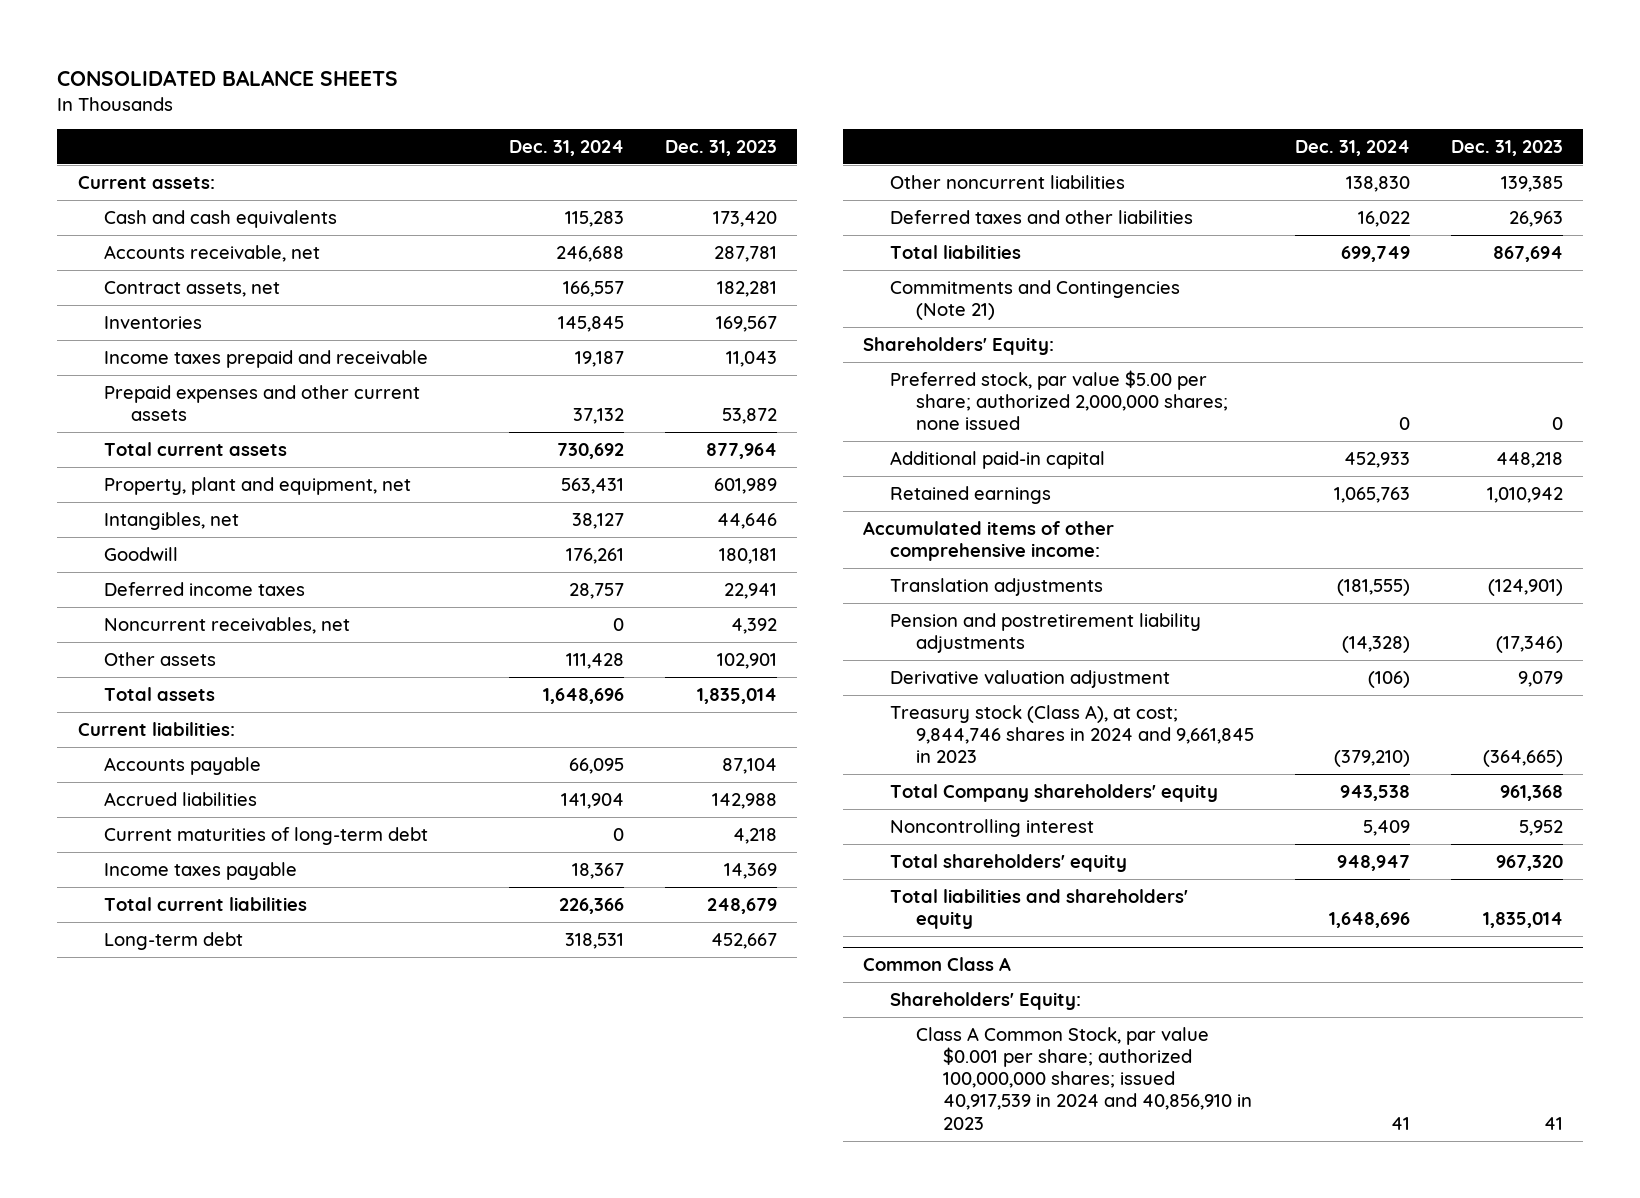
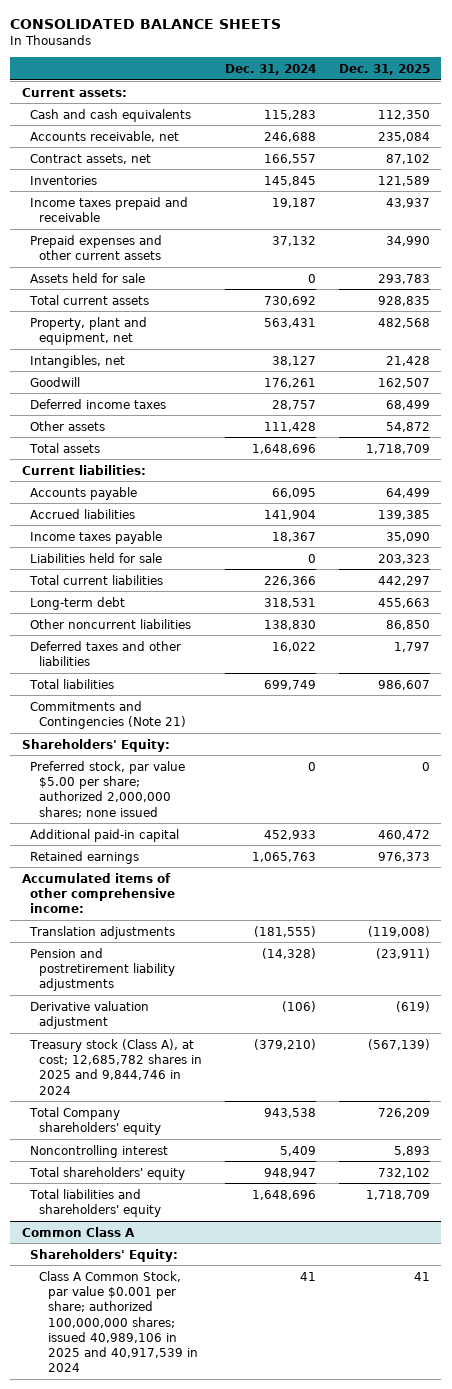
- | Dec. 31, 2024 | Dec. 31, 2023
+ | Dec. 31, 2024 | Dec. 31, 2025
+ Assets held for sale | 0 | 293,783
- Noncurrent receivables, net | 0 | 4,392
- Current maturities of long-term debt | 0 | 4,218
+ Liabilities held for sale | 0 | 203,323
- Treasury stock (Class A), at cost; 9,844,746 shares in 2024 and 9,661,845 in 2023 | (379,210) | (364,665)
+ Treasury stock (Class A), at cost; 12,685,782 shares in 2025 and 9,844,746 in 2024 | (379,210) | (567,139)
@ Common Class A
- Class A Common Stock, par value $0.001 per share; authorized 100,000,000 shares; issued 40,917,539 in 2024 and 40,856,910 in 2023 | 41 | 41
+ Class A Common Stock, par value $0.001 per share; authorized 100,000,000 shares; issued 40,989,106 in 2025 and 40,917,539 in 2024 | 41 | 41

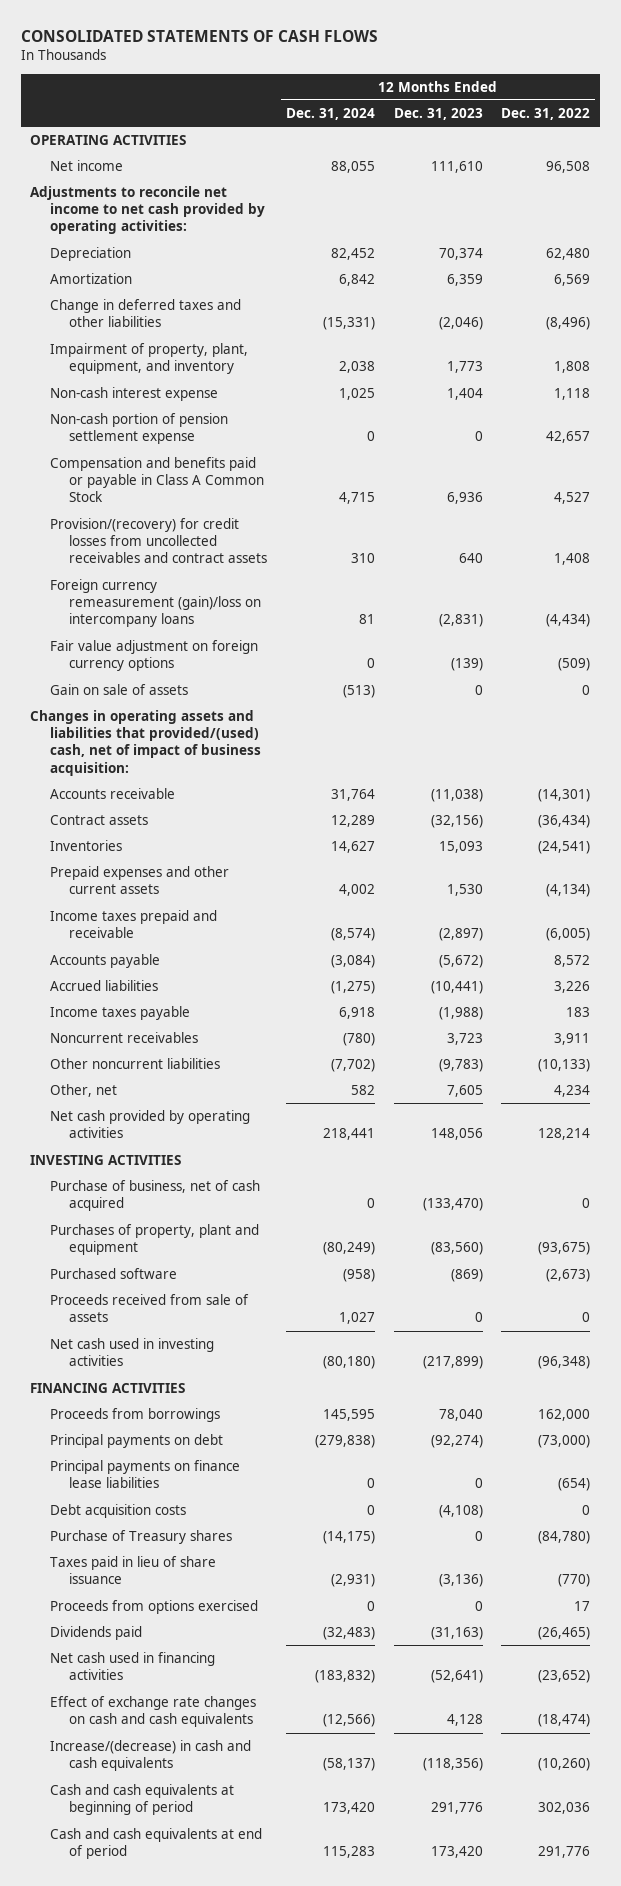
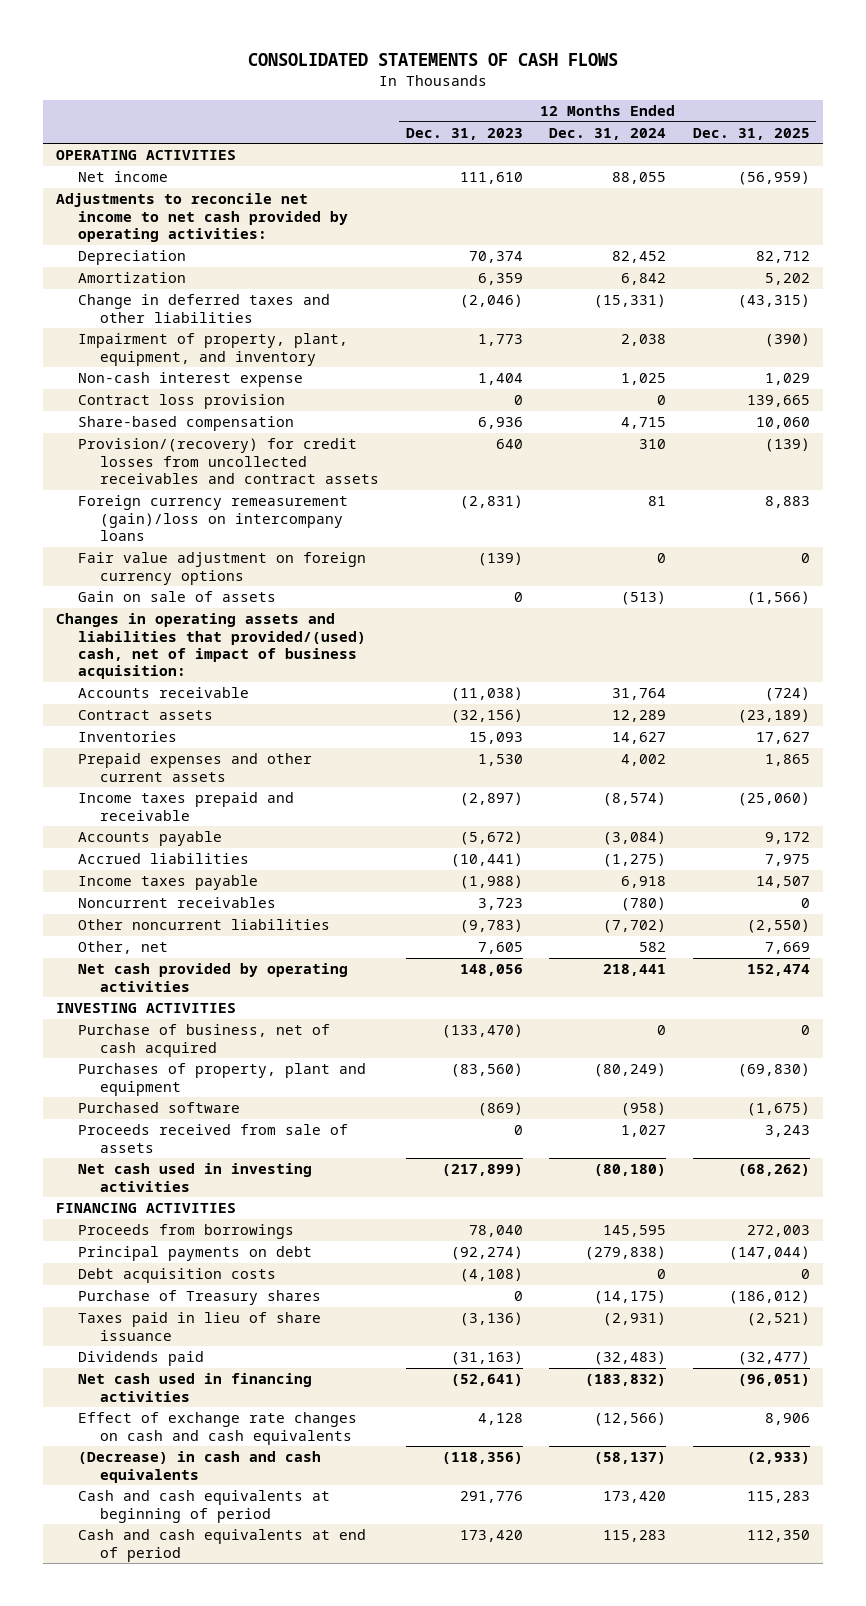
- | 12 Months Ended Dec. 31, 2024 | 12 Months Ended Dec. 31, 2023 | 12 Months Ended Dec. 31, 2022
+ | 12 Months Ended Dec. 31, 2023 | 12 Months Ended Dec. 31, 2024 | 12 Months Ended Dec. 31, 2025
- Non-cash portion of pension settlement expense | 0 | 0 | 42,657
- Compensation and benefits paid or payable in Class A Common Stock | 4,715 | 6,936 | 4,527
+ Contract loss provision | 0 | 0 | 139,665
+ Share-based compensation | 6,936 | 4,715 | 10,060
- Principal payments on finance lease liabilities | 0 | 0 | (654)
- Proceeds from options exercised | 0 | 0 | 17
- Increase/(decrease) in cash and cash equivalents | (58,137) | (118,356) | (10,260)
+ (Decrease) in cash and cash equivalents | (118,356) | (58,137) | (2,933)

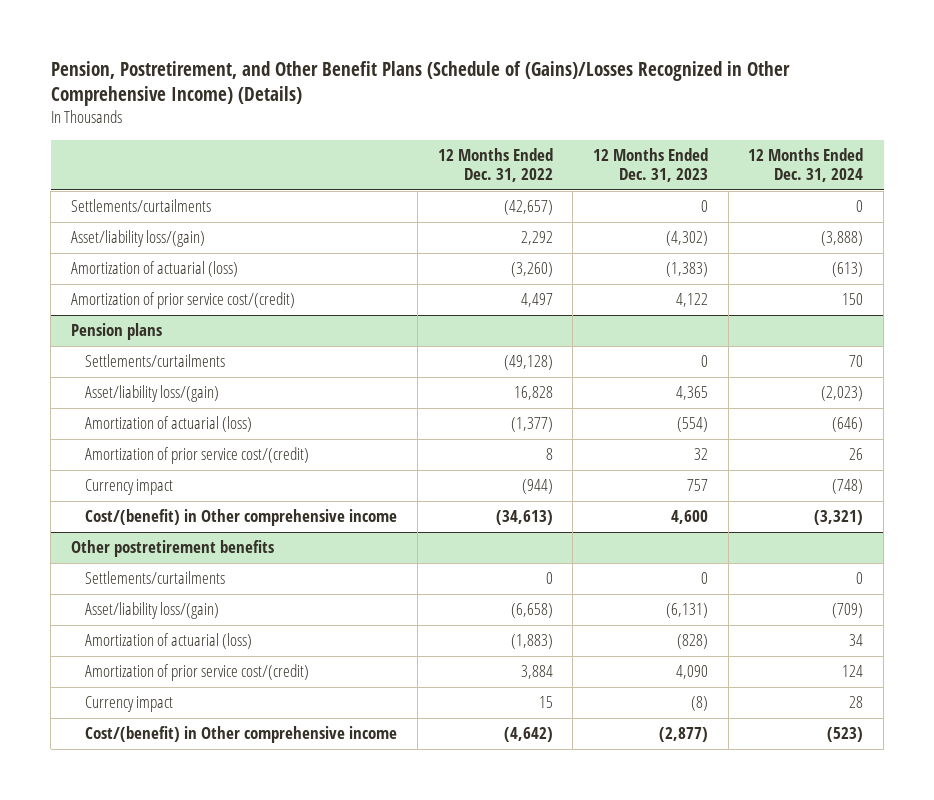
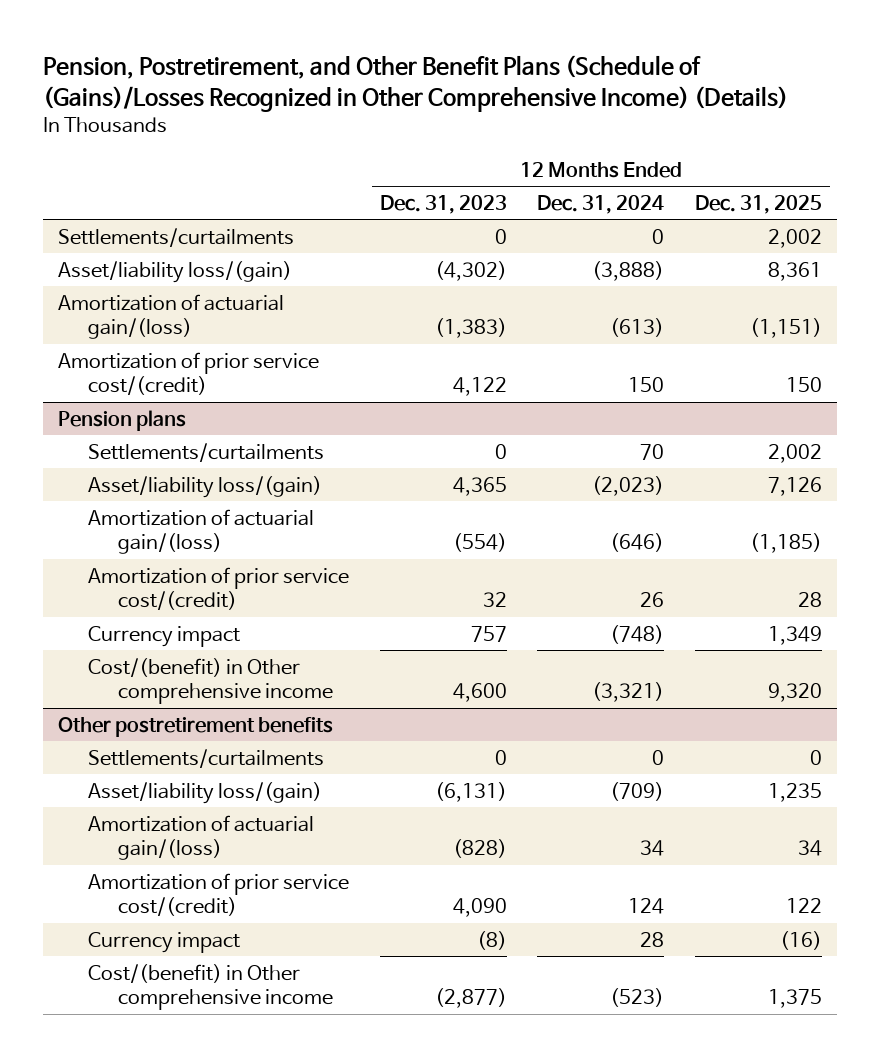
- | 12 Months Ended Dec. 31, 2022 | 12 Months Ended Dec. 31, 2023 | 12 Months Ended Dec. 31, 2024
+ | 12 Months Ended Dec. 31, 2023 | 12 Months Ended Dec. 31, 2024 | 12 Months Ended Dec. 31, 2025
- Amortization of actuarial (loss) | (3,260) | (1,383) | (613)
+ Amortization of actuarial gain/(loss) | (1,383) | (613) | (1,151)
@ Pension plans
- Amortization of actuarial (loss) | (1,377) | (554) | (646)
+ Amortization of actuarial gain/(loss) | (554) | (646) | (1,185)
@ Other postretirement benefits
- Amortization of actuarial (loss) | (1,883) | (828) | 34
+ Amortization of actuarial gain/(loss) | (828) | 34 | 34

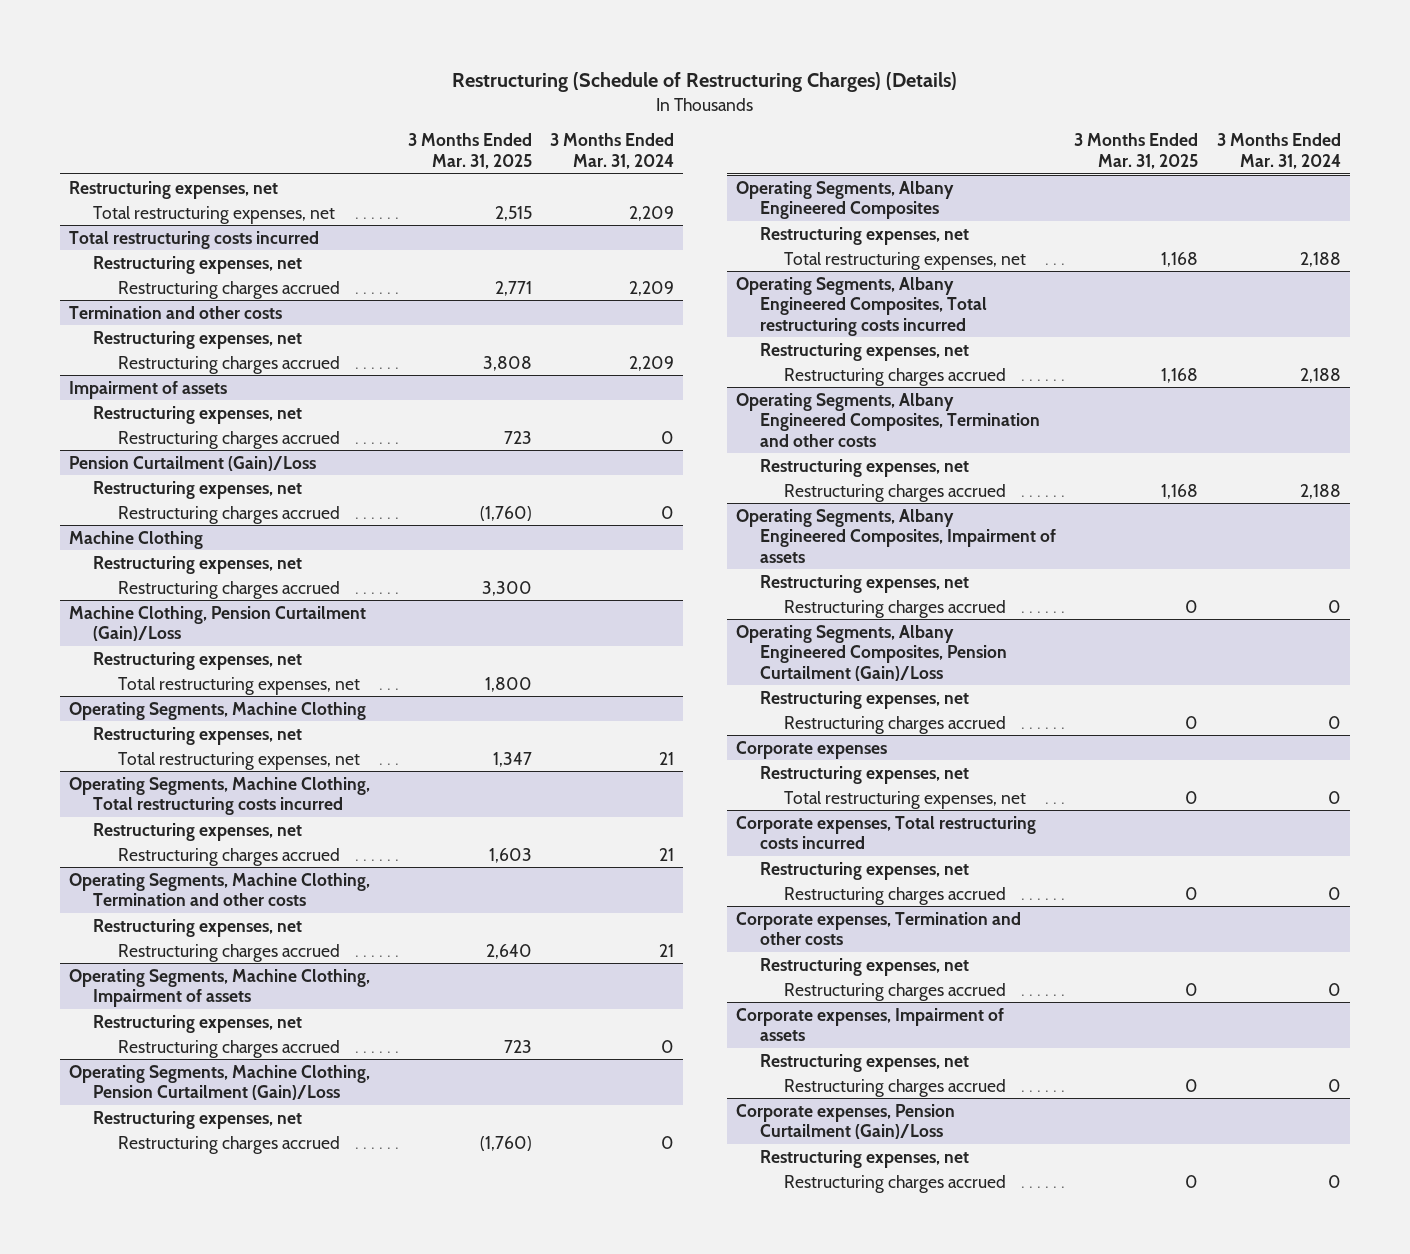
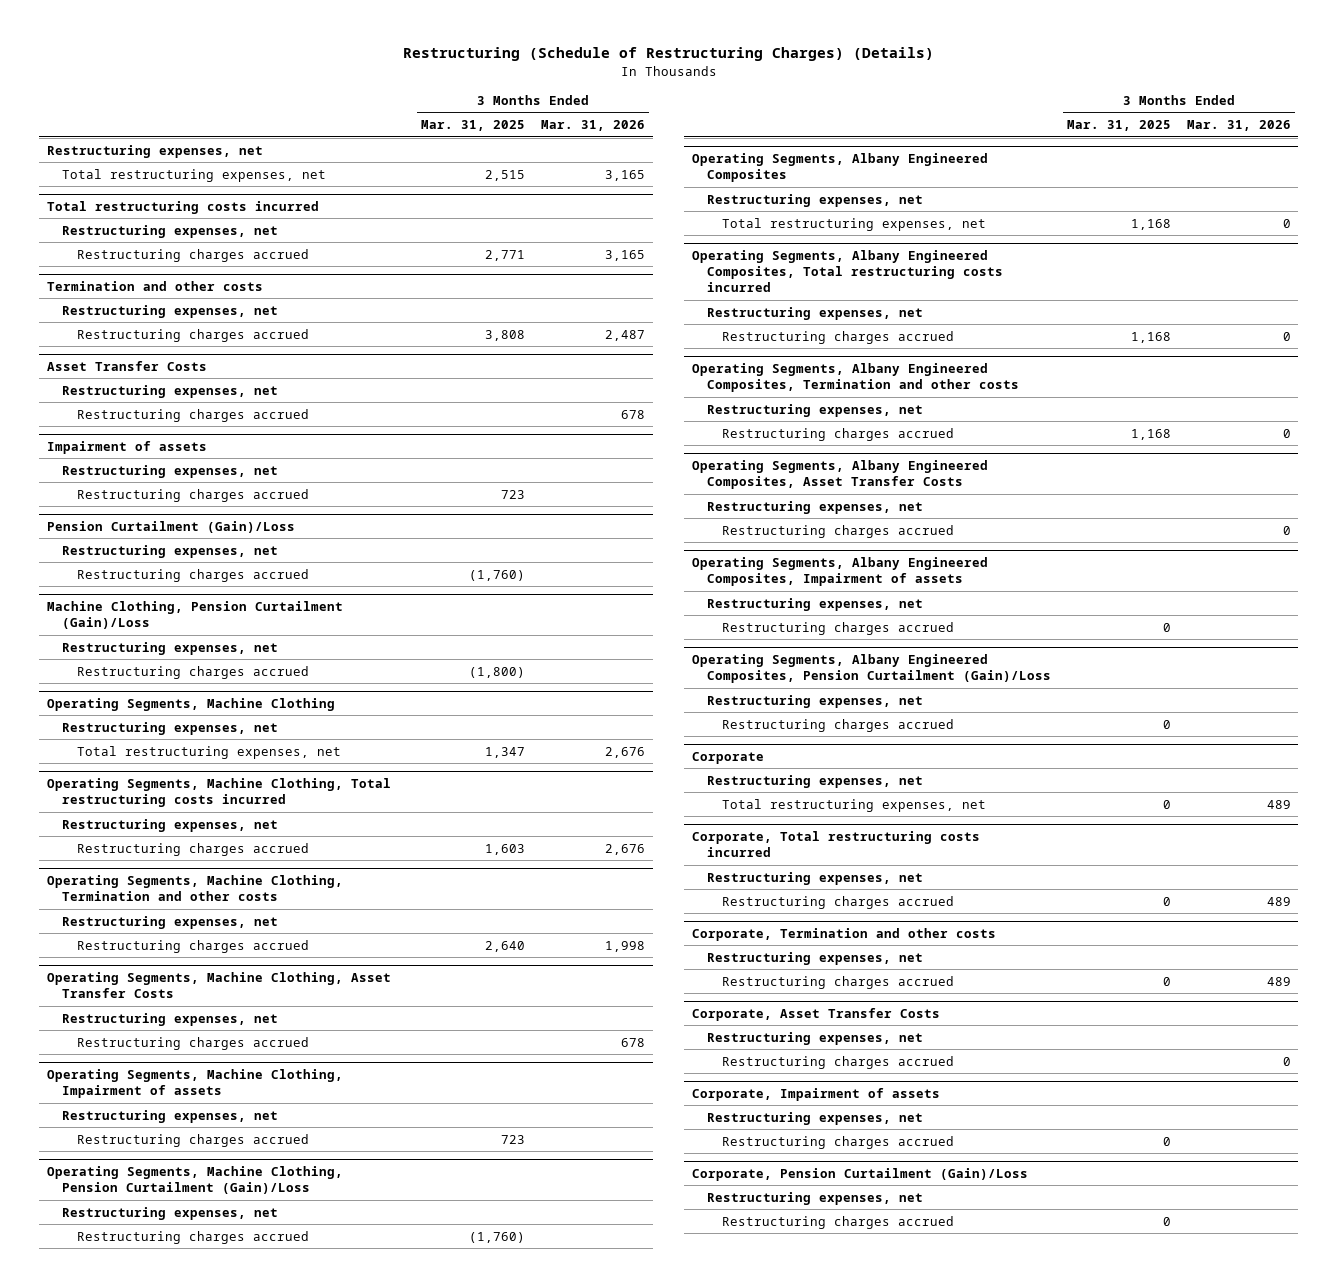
- | 3 Months Ended Mar. 31, 2025 | 3 Months Ended Mar. 31, 2024
+ | 3 Months Ended Mar. 31, 2025 | 3 Months Ended Mar. 31, 2026
+ Asset Transfer Costs
+ Restructuring expenses, net
+ Restructuring charges accrued | | 678
- Machine Clothing
- Restructuring expenses, net
- Restructuring charges accrued | 3,300 |
@ Machine Clothing, Pension Curtailment (Gain)/Loss
- Total restructuring expenses, net | 1,800 |
+ Restructuring charges accrued | (1,800) |
+ Operating Segments, Machine Clothing, Asset Transfer Costs
+ Restructuring expenses, net
+ Restructuring charges accrued | | 678
+ Operating Segments, Albany Engineered Composites, Asset Transfer Costs
+ Restructuring expenses, net
+ Restructuring charges accrued | | 0
- Corporate expenses
+ Corporate
- Corporate expenses, Total restructuring costs incurred
+ Corporate, Total restructuring costs incurred
- Corporate expenses, Termination and other costs
+ Corporate, Termination and other costs
- Corporate expenses, Impairment of assets
+ Corporate, Asset Transfer Costs
+ Restructuring charges accrued | | 0
+ Corporate, Impairment of assets
+ Restructuring expenses, net
- Corporate expenses, Pension Curtailment (Gain)/Loss
+ Corporate, Pension Curtailment (Gain)/Loss

